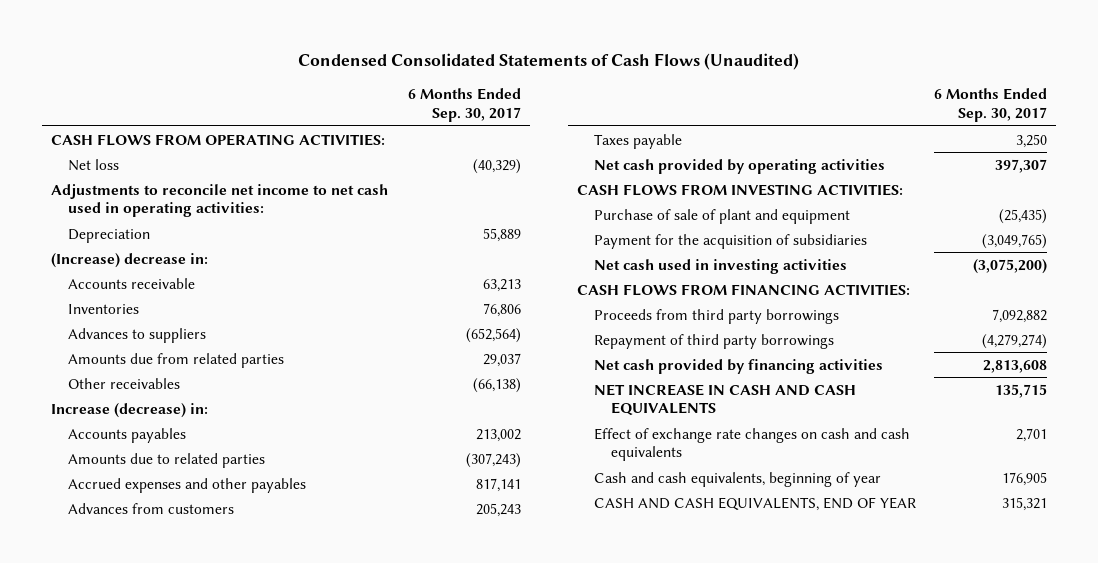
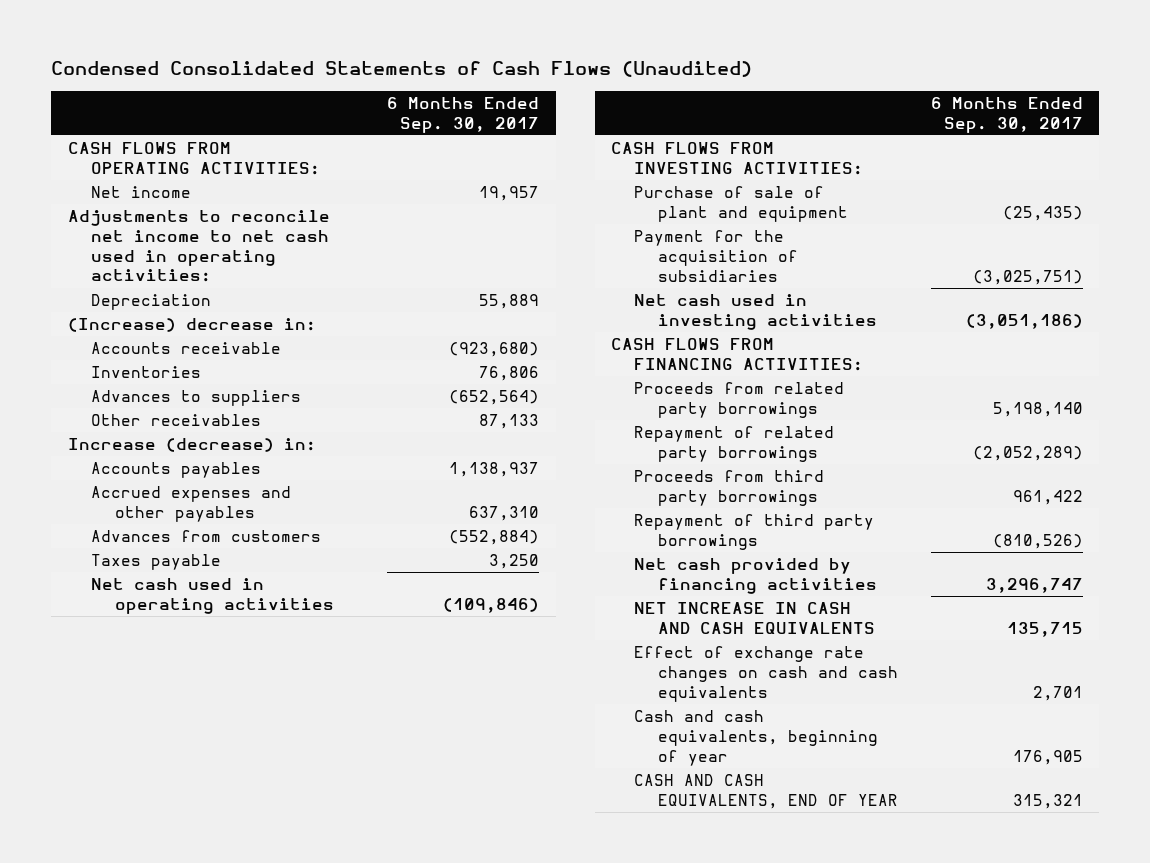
- Net loss | (40,329)
+ Net income | 19,957
- Accounts receivable | 63,213
+ Accounts receivable | (923,680)
- Amounts due from related parties | 29,037
- Other receivables | (66,138)
+ Other receivables | 87,133
- Accounts payables | 213,002
- Amounts due to related parties | (307,243)
- Accrued expenses and other payables | 817,141
- Advances from customers | 205,243
+ Accounts payables | 1,138,937
+ Accrued expenses and other payables | 637,310
+ Advances from customers | (552,884)
- Net cash provided by operating activities | 397,307
+ Net cash used in operating activities | (109,846)
- Payment for the acquisition of subsidiaries | (3,049,765)
- Net cash used in investing activities | (3,075,200)
+ Payment for the acquisition of subsidiaries | (3,025,751)
+ Net cash used in investing activities | (3,051,186)
- Proceeds from third party borrowings | 7,092,882
- Repayment of third party borrowings | (4,279,274)
- Net cash provided by financing activities | 2,813,608
+ Proceeds from related party borrowings | 5,198,140
+ Repayment of related party borrowings | (2,052,289)
+ Proceeds from third party borrowings | 961,422
+ Repayment of third party borrowings | (810,526)
+ Net cash provided by financing activities | 3,296,747

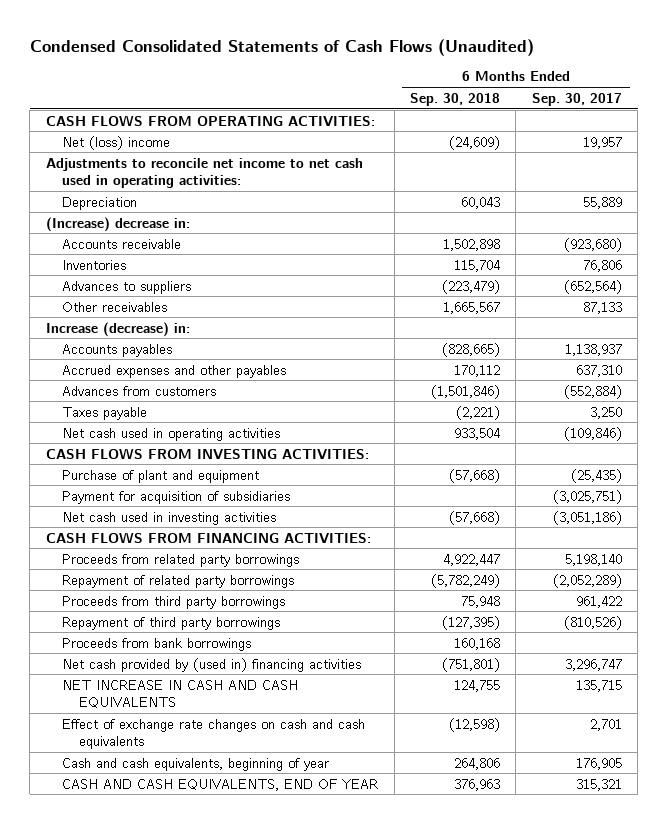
- | 6 Months Ended Sep. 30, 2017
+ | 6 Months Ended Sep. 30, 2018 | 6 Months Ended Sep. 30, 2017
- Net income | 19,957
+ Net (loss) income | (24,609) | 19,957
- Purchase of sale of plant and equipment | (25,435)
- Payment for the acquisition of subsidiaries | (3,025,751)
+ Purchase of plant and equipment | (57,668) | (25,435)
+ Payment for acquisition of subsidiaries | | (3,025,751)
- Net cash provided by financing activities | 3,296,747
+ Proceeds from bank borrowings | 160,168 |
+ Net cash provided by (used in) financing activities | (751,801) | 3,296,747

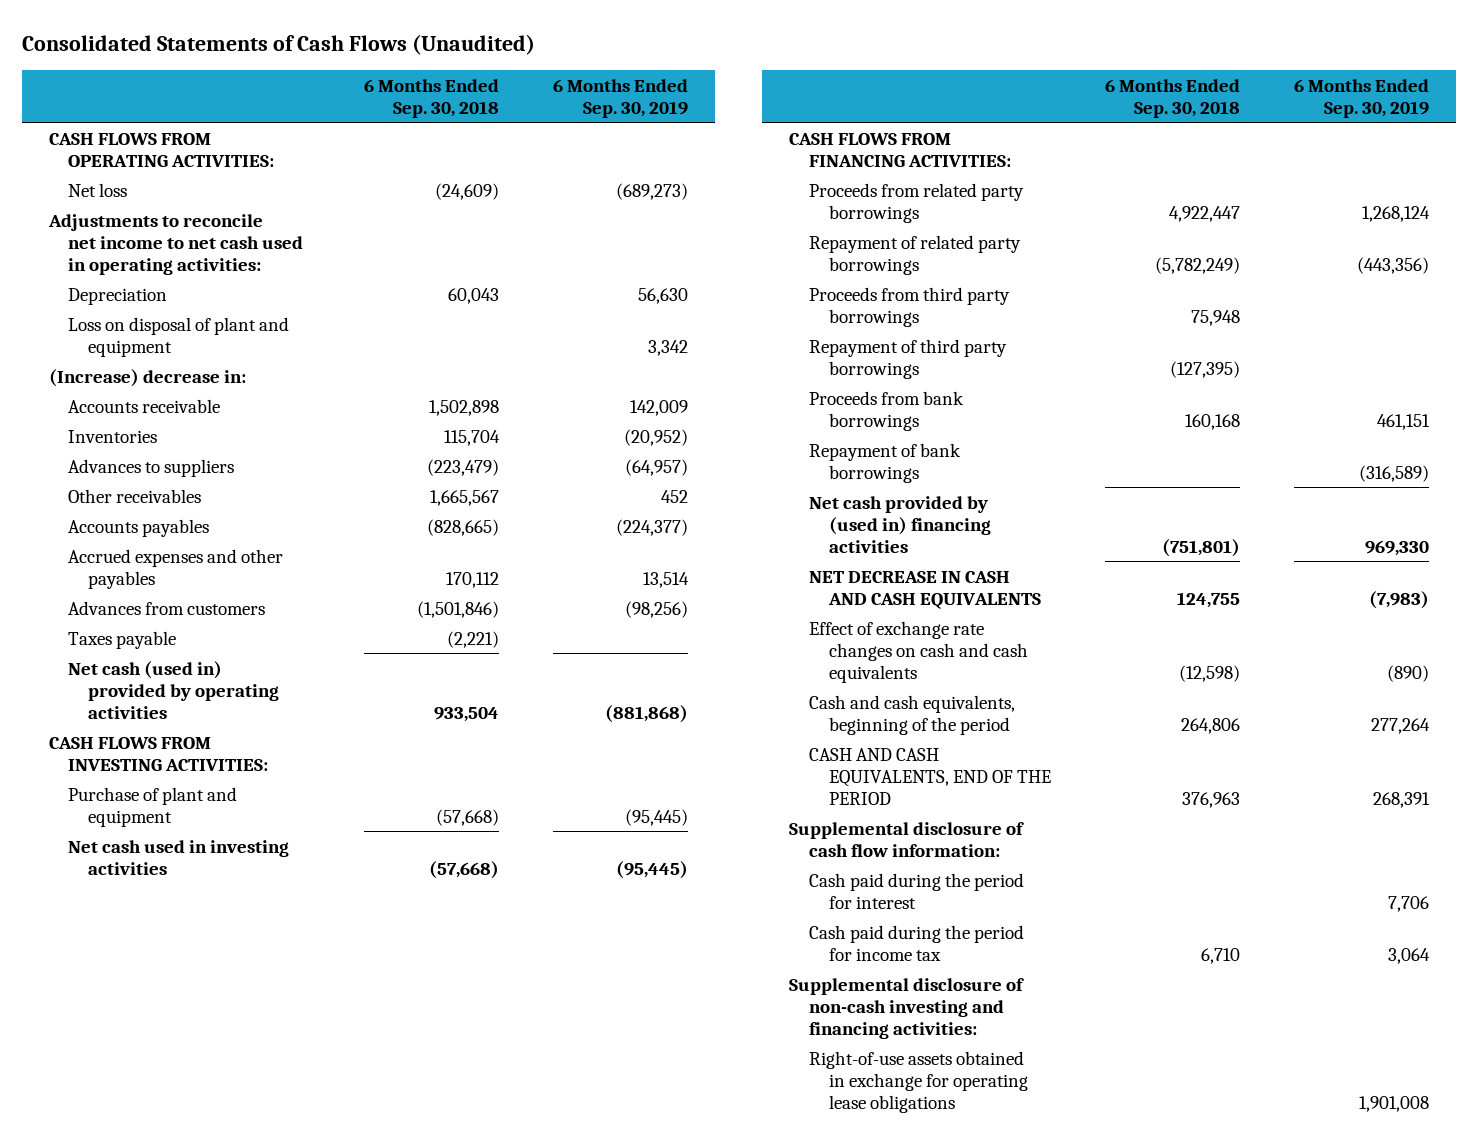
- Condensed Consolidated Statements of Cash Flows (Unaudited)
+ Consolidated Statements of Cash Flows (Unaudited)
- | 6 Months Ended Sep. 30, 2018 | 6 Months Ended Sep. 30, 2017
+ | 6 Months Ended Sep. 30, 2018 | 6 Months Ended Sep. 30, 2019
- Net (loss) income | (24,609) | 19,957
+ Net loss | (24,609) | (689,273)
+ Loss on disposal of plant and equipment | | 3,342
- Increase (decrease) in:
- Net cash used in operating activities | 933,504 | (109,846)
+ Net cash (used in) provided by operating activities | 933,504 | (881,868)
- Payment for acquisition of subsidiaries | | (3,025,751)
+ Repayment of bank borrowings | | (316,589)
- NET INCREASE IN CASH AND CASH EQUIVALENTS | 124,755 | 135,715
+ NET DECREASE IN CASH AND CASH EQUIVALENTS | 124,755 | (7,983)
- Cash and cash equivalents, beginning of year | 264,806 | 176,905
- CASH AND CASH EQUIVALENTS, END OF YEAR | 376,963 | 315,321
+ Cash and cash equivalents, beginning of the period | 264,806 | 277,264
+ CASH AND CASH EQUIVALENTS, END OF THE PERIOD | 376,963 | 268,391
+ Supplemental disclosure of cash flow information:
+ Cash paid during the period for interest | | 7,706
+ Cash paid during the period for income tax | 6,710 | 3,064
+ Supplemental disclosure of non-cash investing and financing activities:
+ Right-of-use assets obtained in exchange for operating lease obligations | | 1,901,008

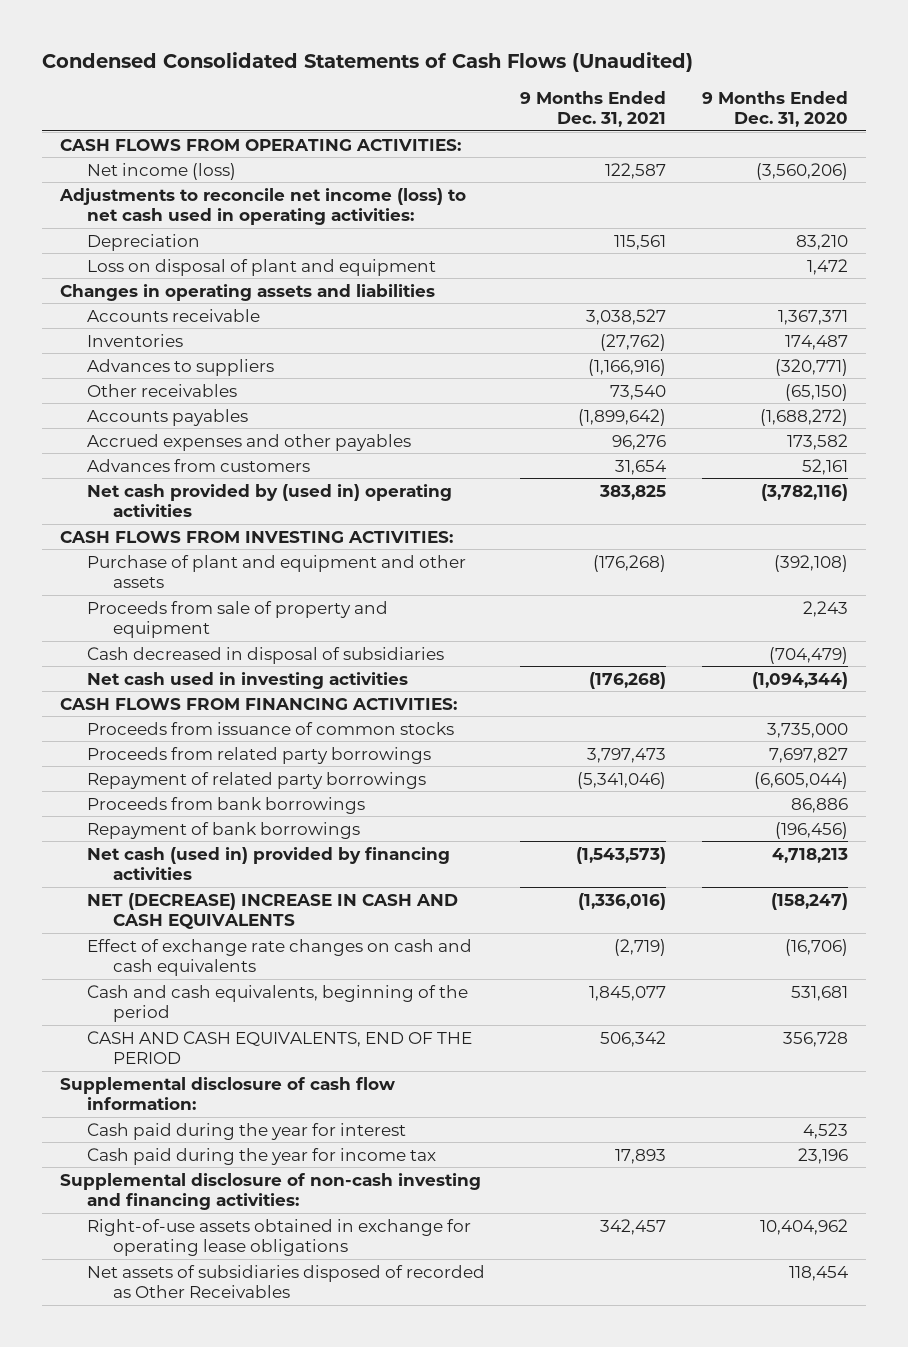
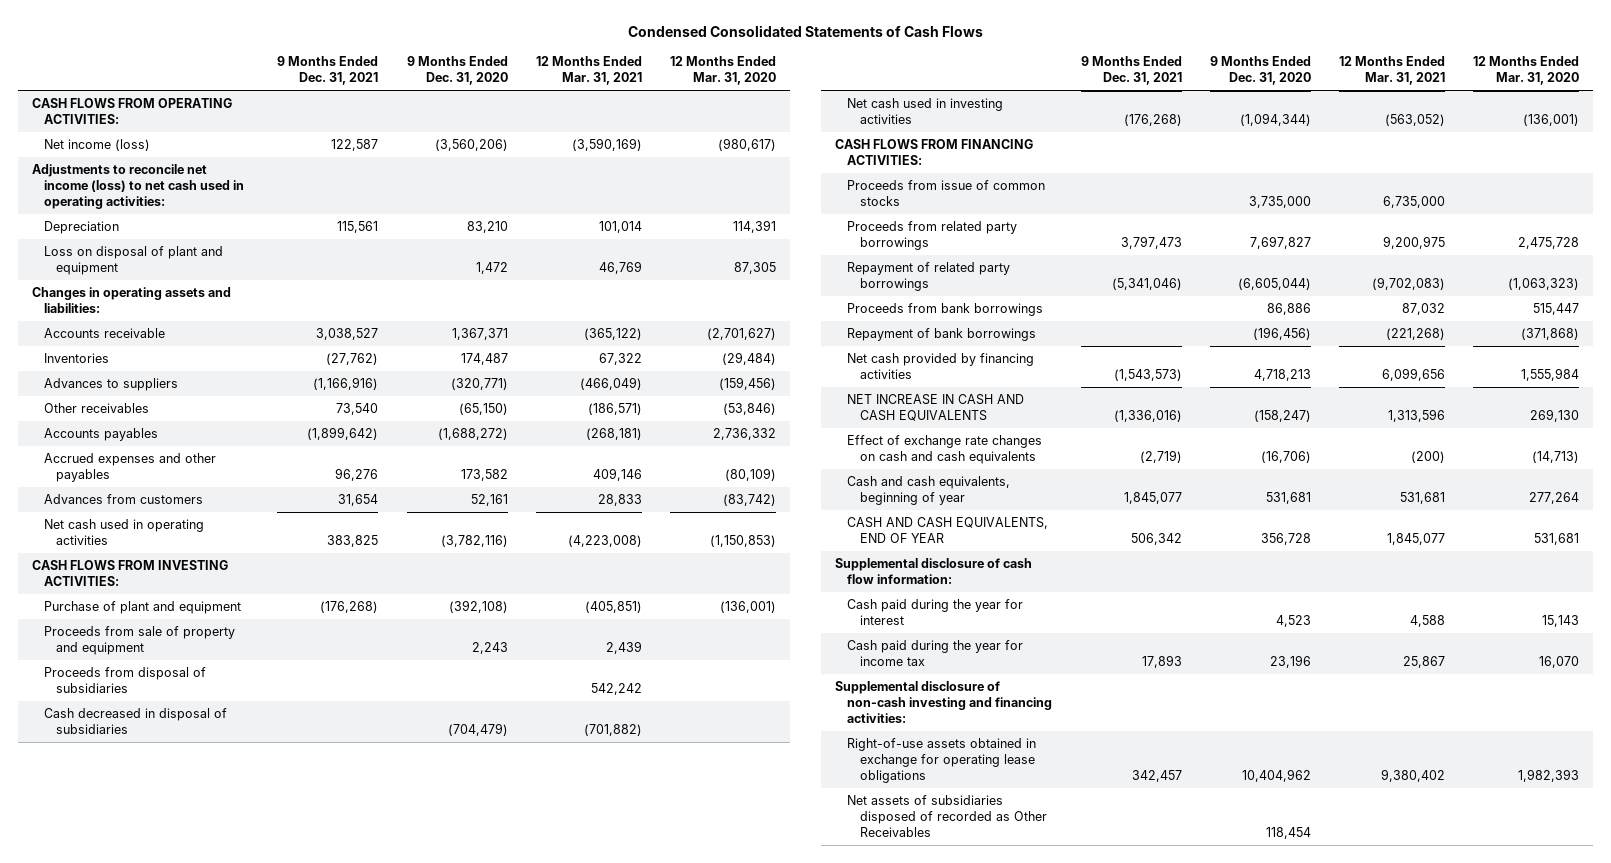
- Condensed Consolidated Statements of Cash Flows (Unaudited)
+ Condensed Consolidated Statements of Cash Flows
- | 9 Months Ended Dec. 31, 2021 | 9 Months Ended Dec. 31, 2020
+ | 9 Months Ended Dec. 31, 2021 | 9 Months Ended Dec. 31, 2020 | 12 Months Ended Mar. 31, 2021 | 12 Months Ended Mar. 31, 2020
- Changes in operating assets and liabilities
+ Changes in operating assets and liabilities:
- Net cash provided by (used in) operating activities | 383,825 | (3,782,116)
+ Net cash used in operating activities | 383,825 | (3,782,116) | (4,223,008) | (1,150,853)
- Purchase of plant and equipment and other assets | (176,268) | (392,108)
+ Purchase of plant and equipment | (176,268) | (392,108) | (405,851) | (136,001)
+ Proceeds from disposal of subsidiaries | | | 542,242 |
- Proceeds from issuance of common stocks | | 3,735,000
+ Proceeds from issue of common stocks | | 3,735,000 | 6,735,000 |
- Net cash (used in) provided by financing activities | (1,543,573) | 4,718,213
- NET (DECREASE) INCREASE IN CASH AND CASH EQUIVALENTS | (1,336,016) | (158,247)
+ Net cash provided by financing activities | (1,543,573) | 4,718,213 | 6,099,656 | 1,555,984
+ NET INCREASE IN CASH AND CASH EQUIVALENTS | (1,336,016) | (158,247) | 1,313,596 | 269,130
- Cash and cash equivalents, beginning of the period | 1,845,077 | 531,681
- CASH AND CASH EQUIVALENTS, END OF THE PERIOD | 506,342 | 356,728
+ Cash and cash equivalents, beginning of year | 1,845,077 | 531,681 | 531,681 | 277,264
+ CASH AND CASH EQUIVALENTS, END OF YEAR | 506,342 | 356,728 | 1,845,077 | 531,681

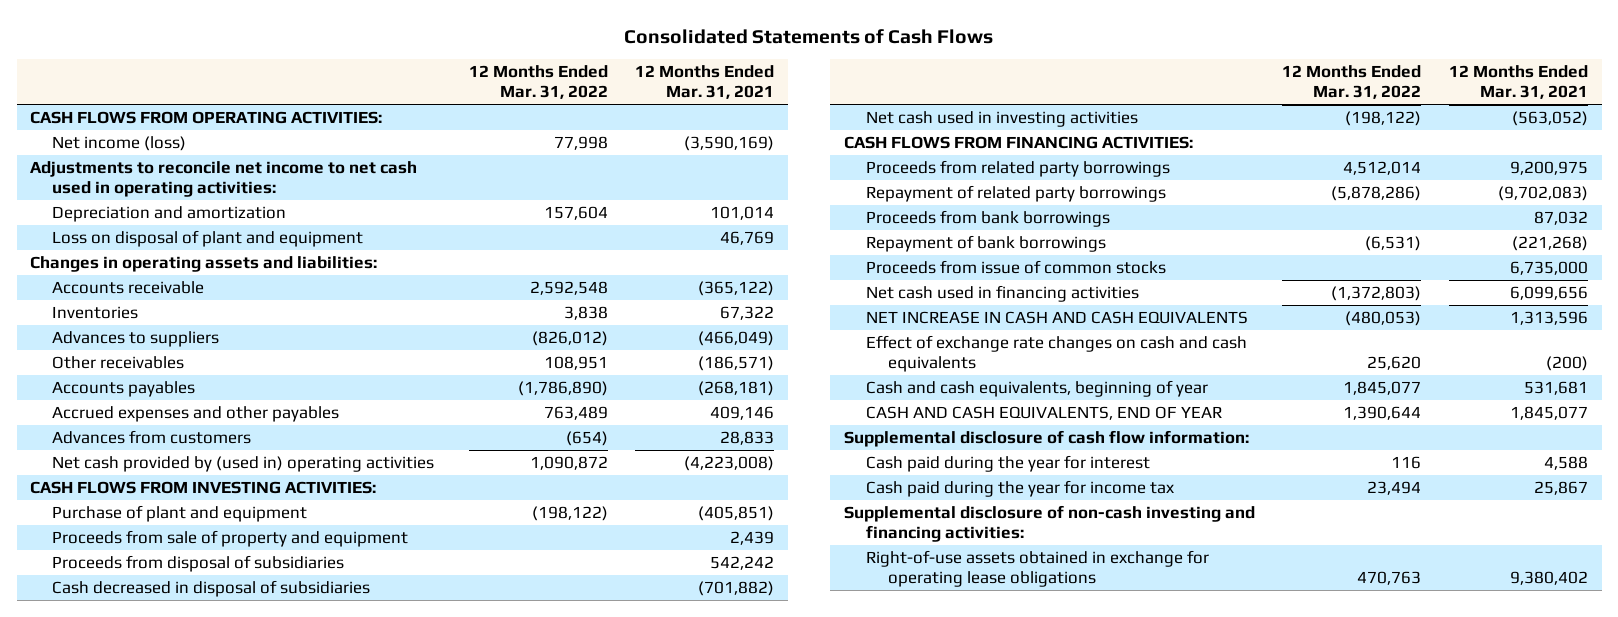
- Condensed Consolidated Statements of Cash Flows
+ Consolidated Statements of Cash Flows
- | 9 Months Ended Dec. 31, 2021 | 9 Months Ended Dec. 31, 2020 | 12 Months Ended Mar. 31, 2021 | 12 Months Ended Mar. 31, 2020
+ | 12 Months Ended Mar. 31, 2022 | 12 Months Ended Mar. 31, 2021
- Adjustments to reconcile net income (loss) to net cash used in operating activities:
- Depreciation | 115,561 | 83,210 | 101,014 | 114,391
+ Adjustments to reconcile net income to net cash used in operating activities:
+ Depreciation and amortization | 157,604 | 101,014
- Net cash used in operating activities | 383,825 | (3,782,116) | (4,223,008) | (1,150,853)
+ Net cash provided by (used in) operating activities | 1,090,872 | (4,223,008)
- Net cash provided by financing activities | (1,543,573) | 4,718,213 | 6,099,656 | 1,555,984
moved down: Proceeds from issue of common stocks | | 6,735,000
+ Net cash used in financing activities | (1,372,803) | 6,099,656
- Net assets of subsidiaries disposed of recorded as Other Receivables | | 118,454 | |

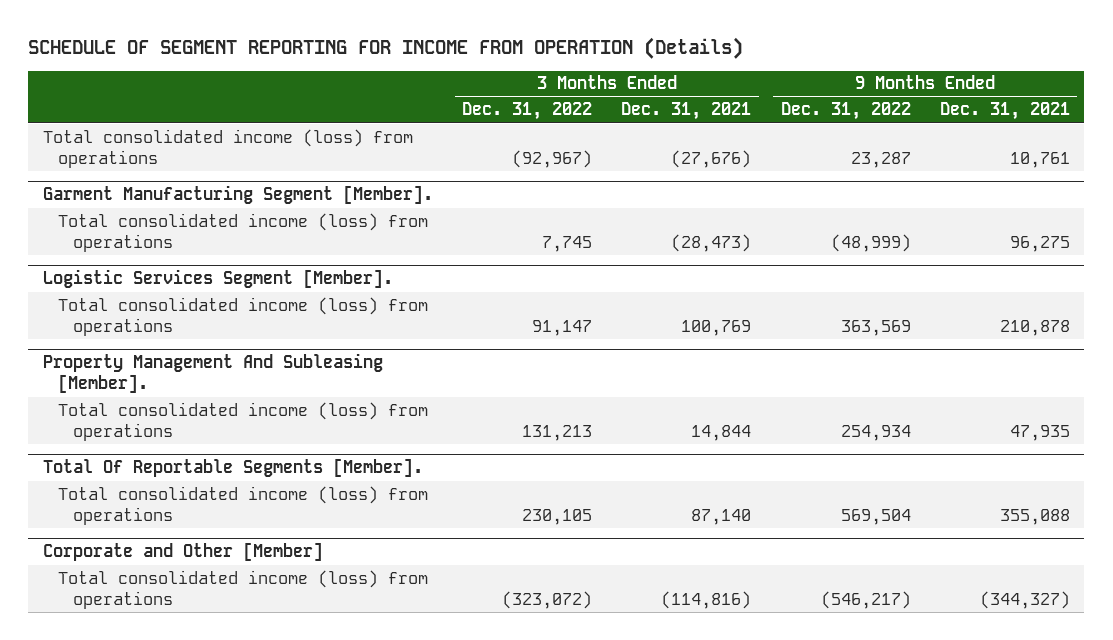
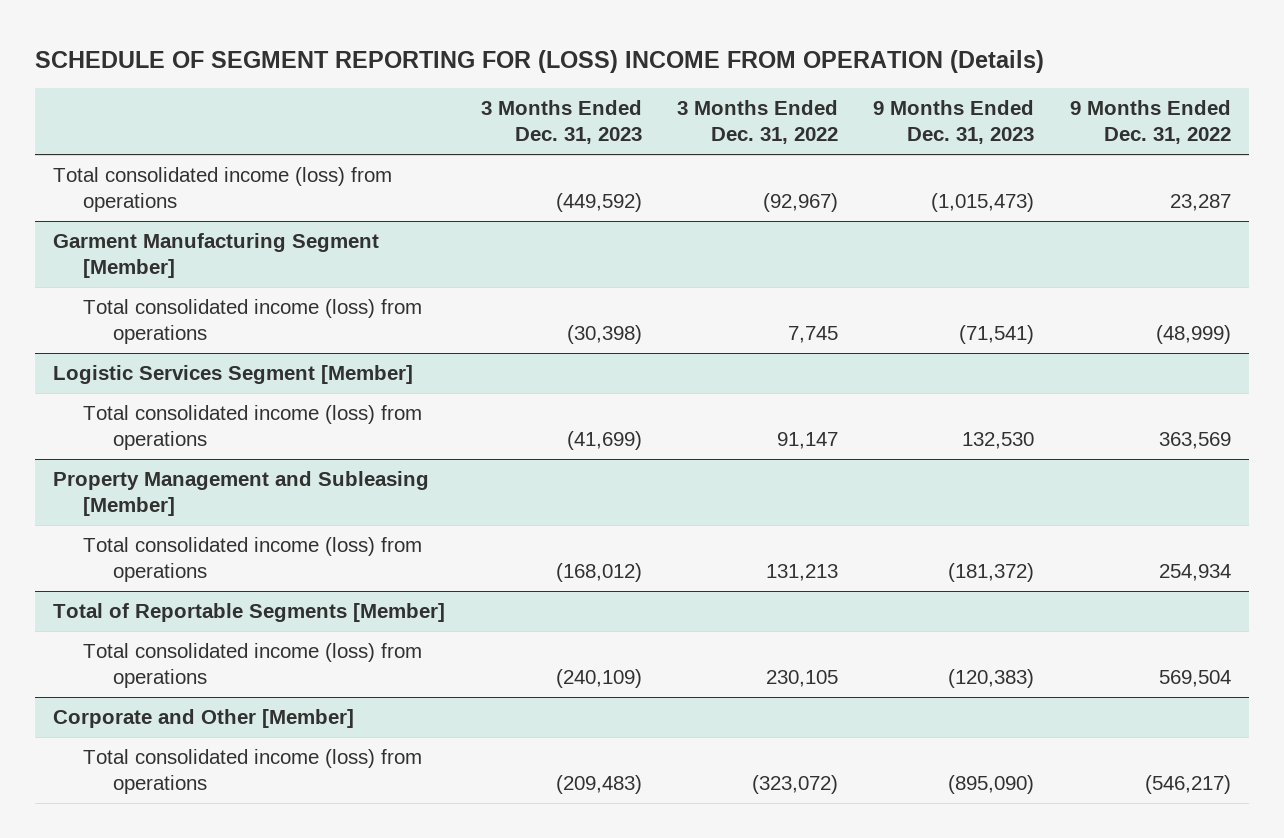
- SCHEDULE OF SEGMENT REPORTING FOR INCOME FROM OPERATION (Details)
+ SCHEDULE OF SEGMENT REPORTING FOR (LOSS) INCOME FROM OPERATION (Details)
- | 3 Months Ended Dec. 31, 2022 | 3 Months Ended Dec. 31, 2021 | 9 Months Ended Dec. 31, 2022 | 9 Months Ended Dec. 31, 2021
+ | 3 Months Ended Dec. 31, 2023 | 3 Months Ended Dec. 31, 2022 | 9 Months Ended Dec. 31, 2023 | 9 Months Ended Dec. 31, 2022
- Garment Manufacturing Segment [Member].
+ Garment Manufacturing Segment [Member]
- Logistic Services Segment [Member].
+ Logistic Services Segment [Member]
- Property Management And Subleasing [Member].
+ Property Management and Subleasing [Member]
- Total Of Reportable Segments [Member].
+ Total of Reportable Segments [Member]

